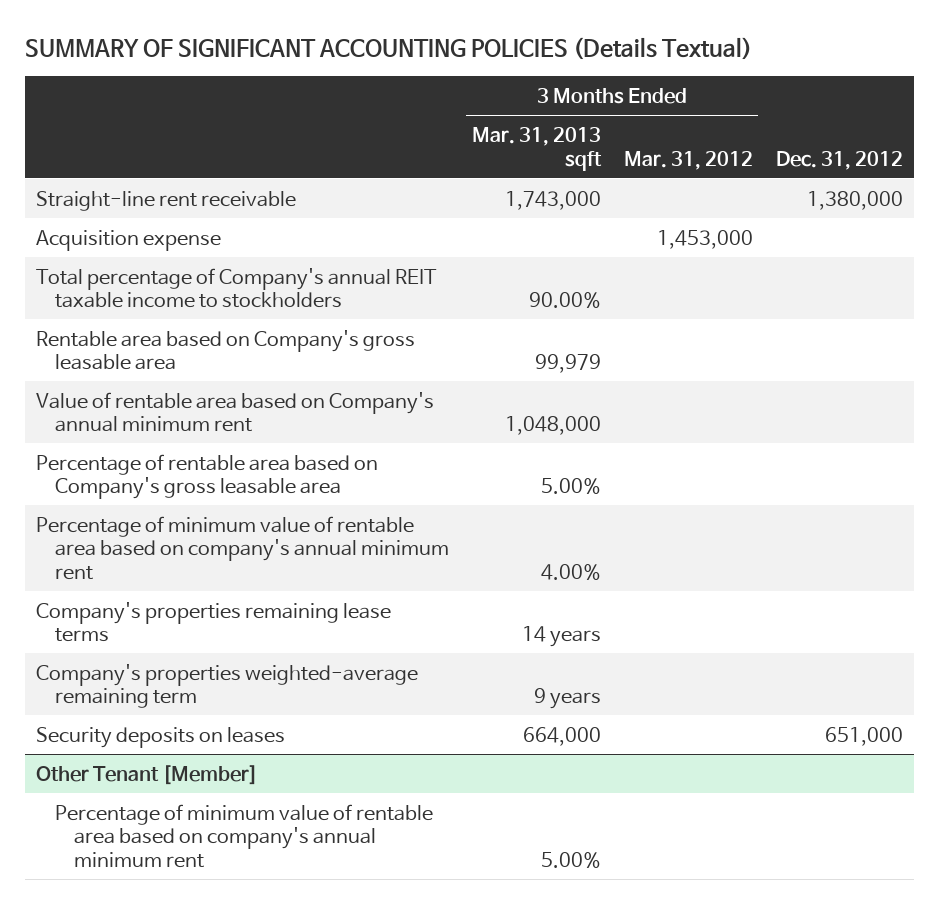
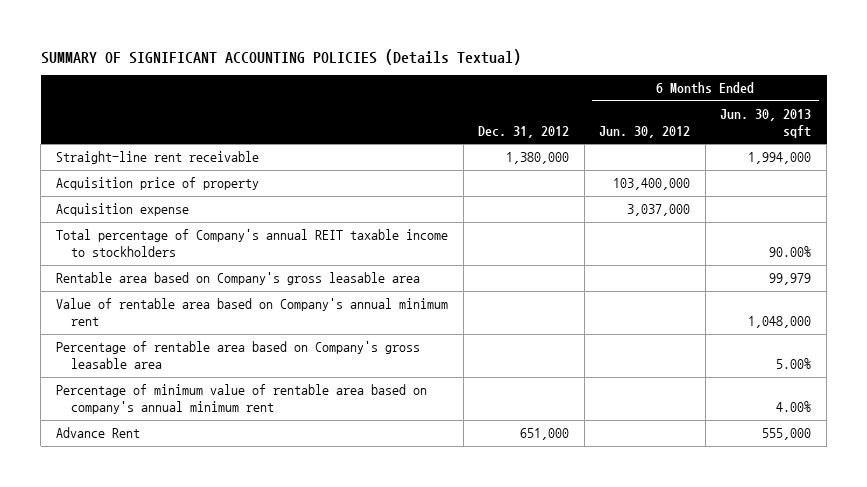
- | 3 Months Ended Mar. 31, 2013 sqft | 3 Months Ended Mar. 31, 2012 | Dec. 31, 2012
+ | Dec. 31, 2012 | 6 Months Ended Jun. 30, 2012 | 6 Months Ended Jun. 30, 2013 sqft
+ Acquisition price of property | | 103,400,000 |
- Company's properties remaining lease terms | 14 years | |
- Company's properties weighted-average remaining term | 9 years | |
- Security deposits on leases | 664,000 | | 651,000
- Other Tenant [Member]
- Percentage of minimum value of rentable area based on company's annual minimum rent | 5.00% | |
+ Advance Rent | 651,000 | | 555,000

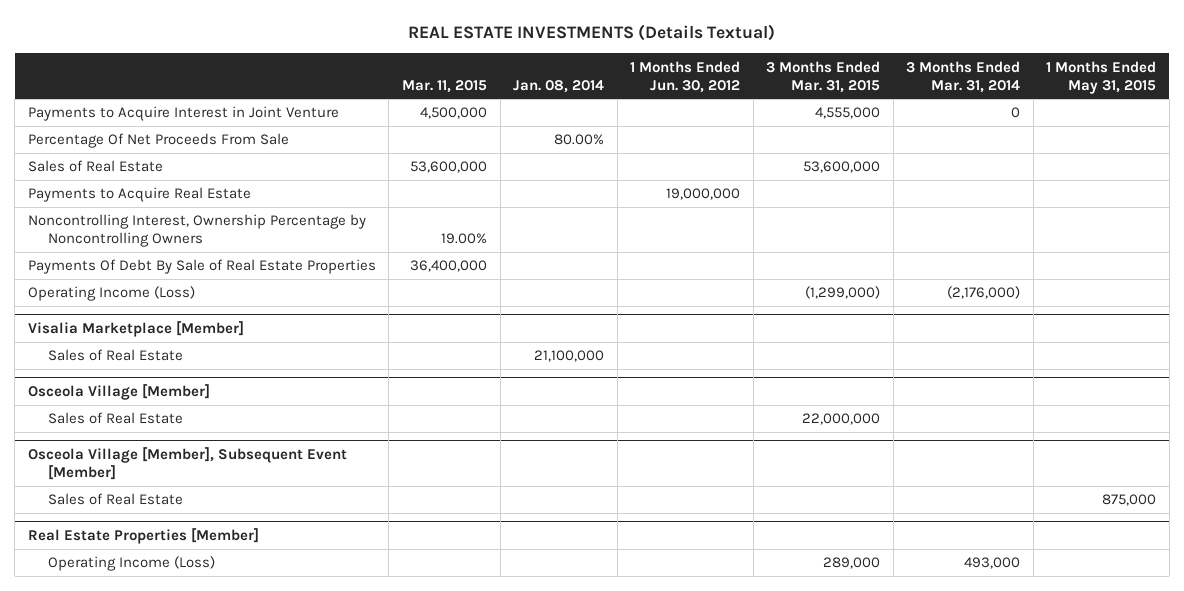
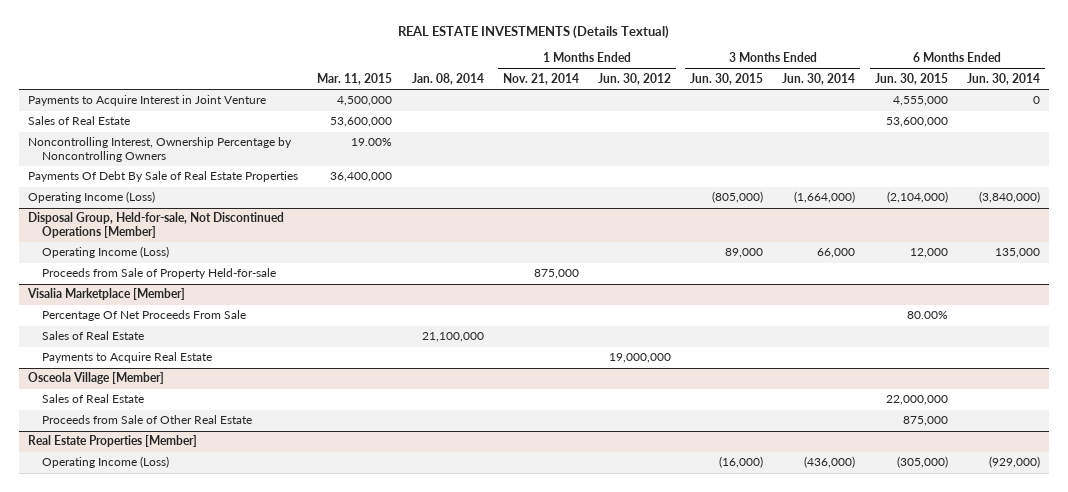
- | Mar. 11, 2015 | Jan. 08, 2014 | 1 Months Ended Jun. 30, 2012 | 3 Months Ended Mar. 31, 2015 | 3 Months Ended Mar. 31, 2014 | 1 Months Ended May 31, 2015
+ | Mar. 11, 2015 | Jan. 08, 2014 | 1 Months Ended Nov. 21, 2014 | 1 Months Ended Jun. 30, 2012 | 3 Months Ended Jun. 30, 2015 | 3 Months Ended Jun. 30, 2014 | 6 Months Ended Jun. 30, 2015 | 6 Months Ended Jun. 30, 2014
- Percentage Of Net Proceeds From Sale | | 80.00% | | | |
- Payments to Acquire Real Estate | | | 19,000,000 | | |
+ Disposal Group, Held-for-sale, Not Discontinued Operations [Member]
+ Operating Income (Loss) | | | | | 89,000 | 66,000 | 12,000 | 135,000
+ Proceeds from Sale of Property Held-for-sale | | | 875,000 | | | | |
@ Visalia Marketplace [Member]
+ Percentage Of Net Proceeds From Sale | | | | | | | 80.00% |
+ Payments to Acquire Real Estate | | | | 19,000,000 | | | |
- Osceola Village [Member], Subsequent Event [Member]
- Sales of Real Estate | | | | | | 875,000
@ Osceola Village [Member]
+ Proceeds from Sale of Other Real Estate | | | | | | | 875,000 |

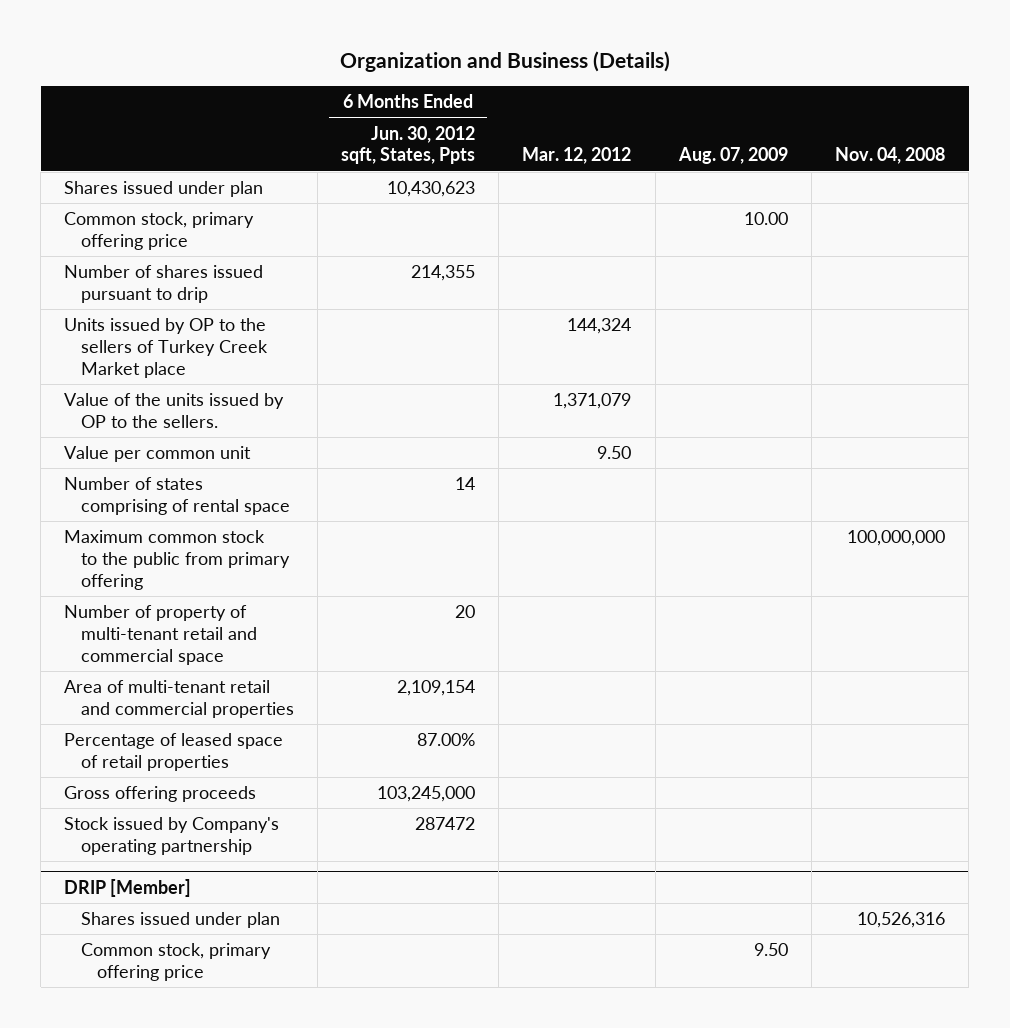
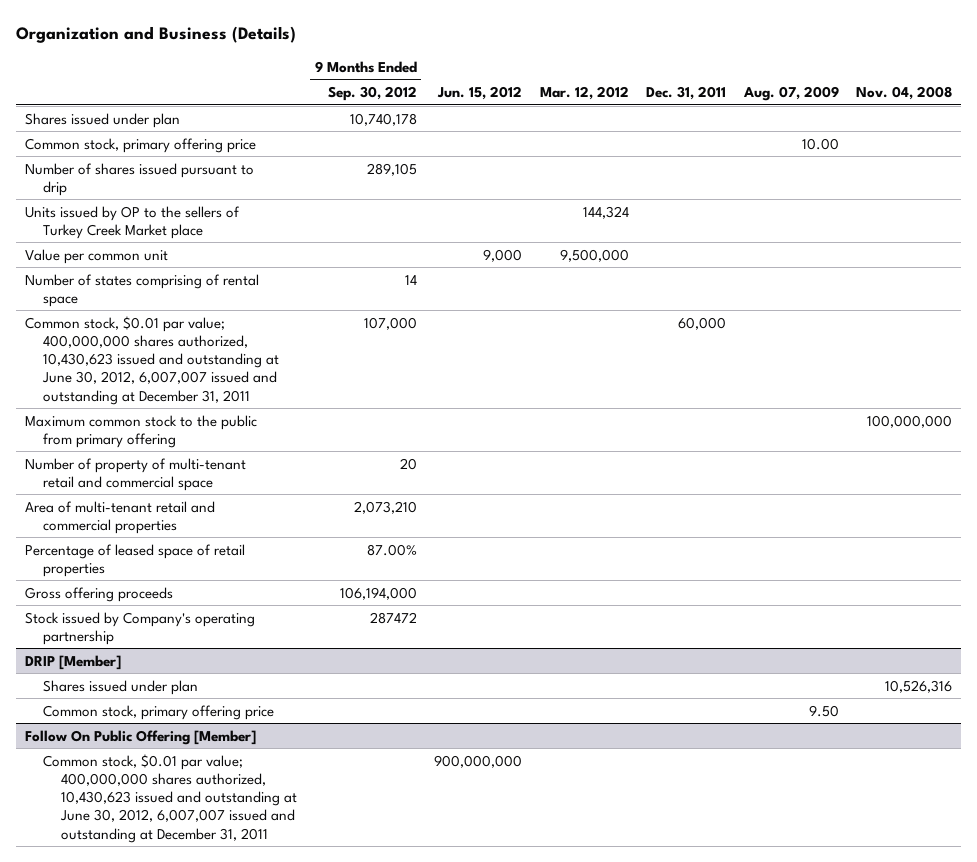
- | 6 Months Ended Jun. 30, 2012 sqft, States, Ppts | Mar. 12, 2012 | Aug. 07, 2009 | Nov. 04, 2008
+ | 9 Months Ended Sep. 30, 2012 | Jun. 15, 2012 | Mar. 12, 2012 | Dec. 31, 2011 | Aug. 07, 2009 | Nov. 04, 2008
- Value of the units issued by OP to the sellers. | | 1,371,079 | |
- Value per common unit | | 9.50 | |
+ Value per common unit | | 9,000 | 9,500,000 | | |
+ Common stock, $0.01 par value; 400,000,000 shares authorized, 10,430,623 issued and outstanding at June 30, 2012, 6,007,007 issued and outstanding at December 31, 2011 | 107,000 | | | 60,000 | |
+ Follow On Public Offering [Member]
+ Common stock, $0.01 par value; 400,000,000 shares authorized, 10,430,623 issued and outstanding at June 30, 2012, 6,007,007 issued and outstanding at December 31, 2011 | | 900,000,000 | | | |

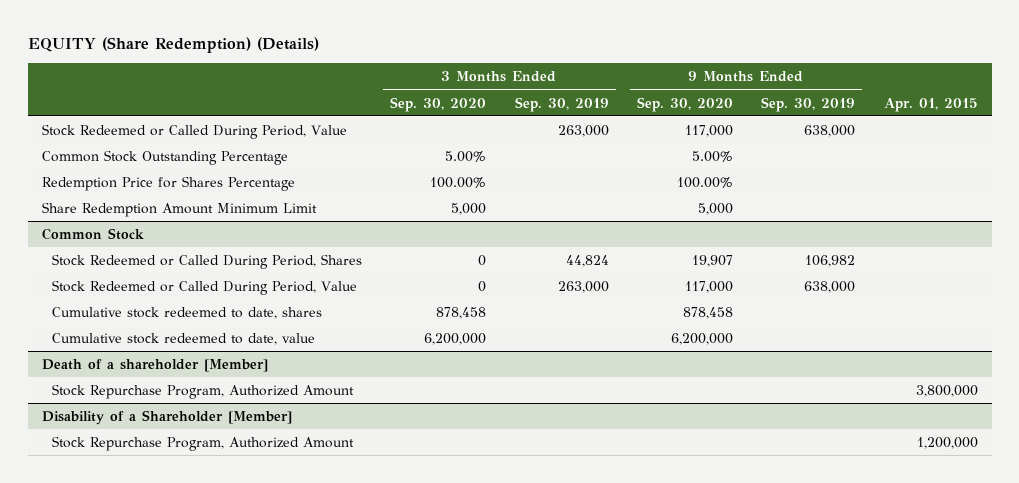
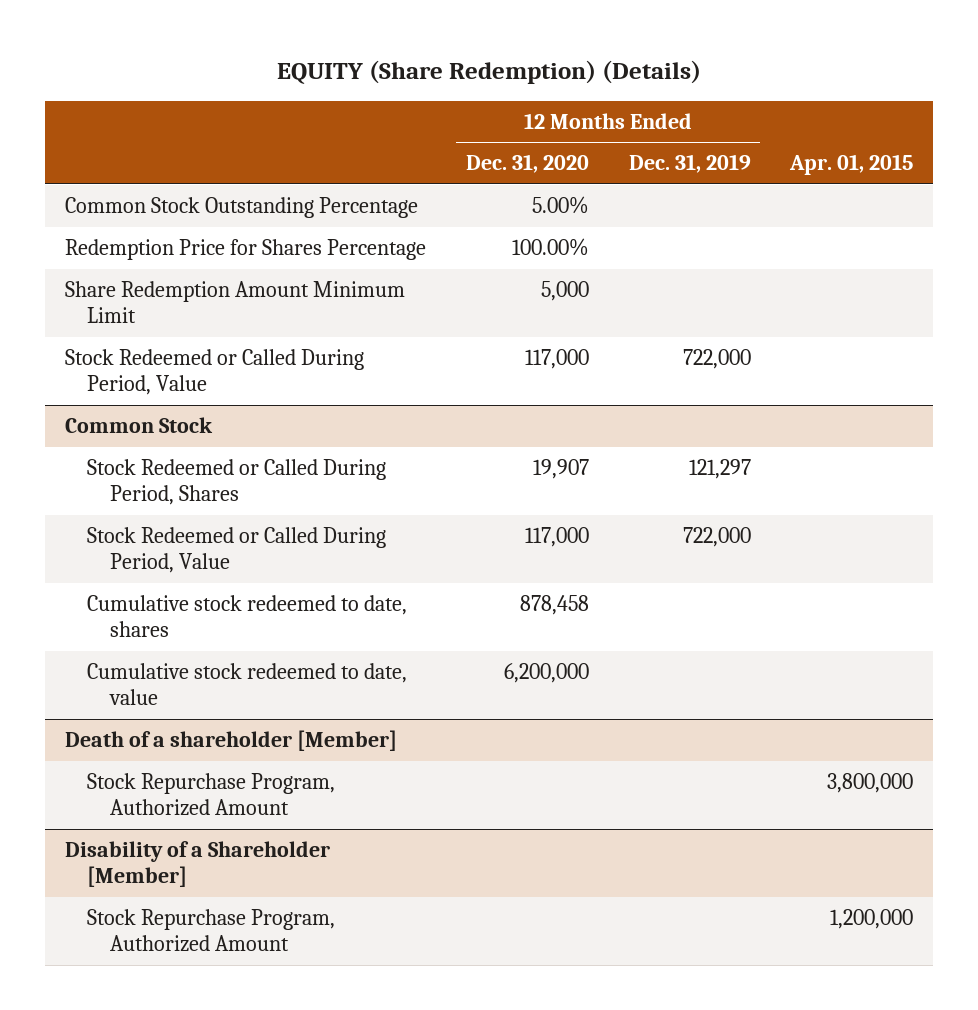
- | 3 Months Ended Sep. 30, 2020 | 3 Months Ended Sep. 30, 2019 | 9 Months Ended Sep. 30, 2020 | 9 Months Ended Sep. 30, 2019 | Apr. 01, 2015
+ | 12 Months Ended Dec. 31, 2020 | 12 Months Ended Dec. 31, 2019 | Apr. 01, 2015
moved down: Stock Redeemed or Called During Period, Value | 117,000 | 722,000 |

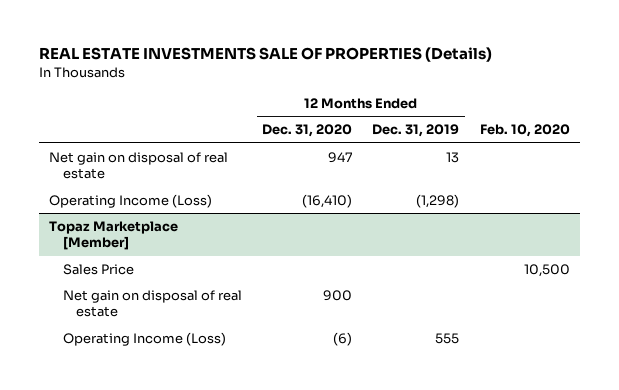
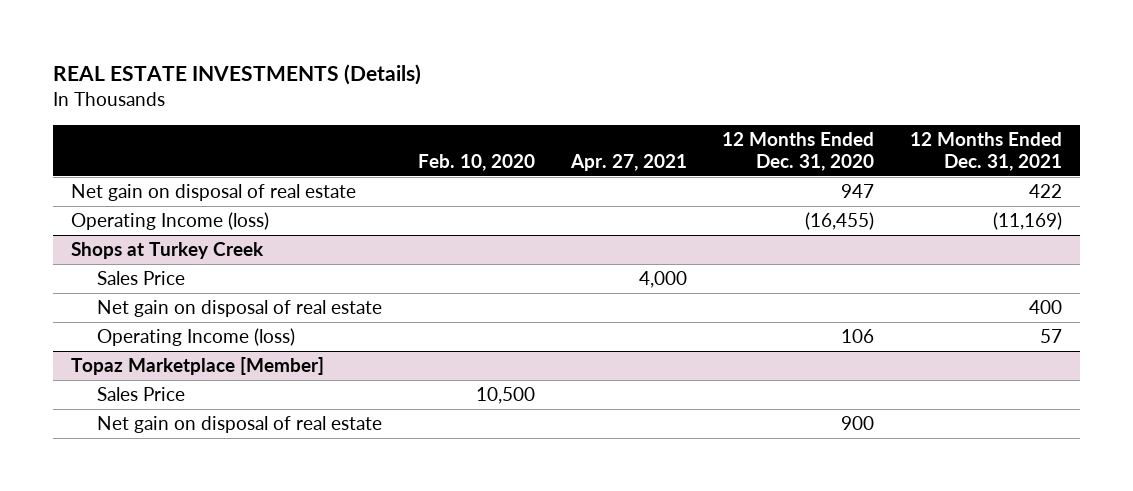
- REAL ESTATE INVESTMENTS SALE OF PROPERTIES (Details)
+ REAL ESTATE INVESTMENTS (Details)
- | 12 Months Ended Dec. 31, 2020 | 12 Months Ended Dec. 31, 2019 | Feb. 10, 2020
+ | Feb. 10, 2020 | Apr. 27, 2021 | 12 Months Ended Dec. 31, 2020 | 12 Months Ended Dec. 31, 2021
- Operating Income (Loss) | (16,410) | (1,298) |
+ Operating Income (loss) | | | (16,455) | (11,169)
+ Shops at Turkey Creek
+ Sales Price | | 4,000 | |
+ Net gain on disposal of real estate | | | | 400
+ Operating Income (loss) | | | 106 | 57
@ Topaz Marketplace [Member]
- Operating Income (Loss) | (6) | 555 |

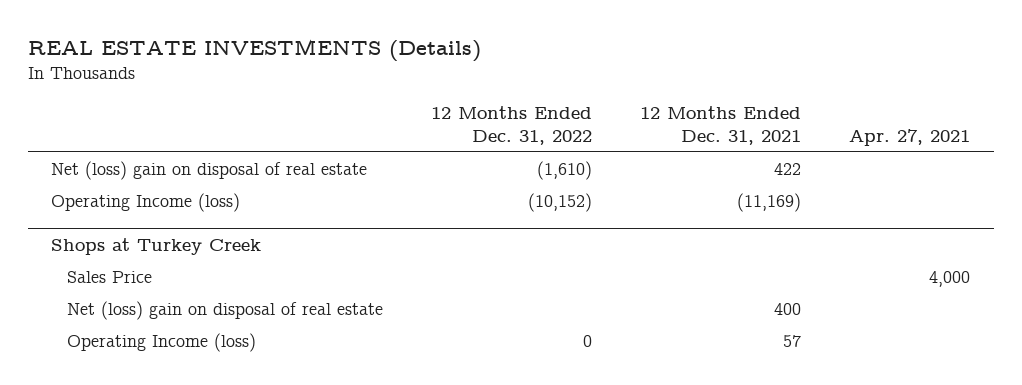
- | Feb. 10, 2020 | Apr. 27, 2021 | 12 Months Ended Dec. 31, 2020 | 12 Months Ended Dec. 31, 2021
+ | 12 Months Ended Dec. 31, 2022 | 12 Months Ended Dec. 31, 2021 | Apr. 27, 2021
- Net gain on disposal of real estate | | | 947 | 422
+ Net (loss) gain on disposal of real estate | (1,610) | 422 |
@ Shops at Turkey Creek
- Net gain on disposal of real estate | | | | 400
+ Net (loss) gain on disposal of real estate | | 400 |
- Topaz Marketplace [Member]
- Sales Price | 10,500 | | |
- Net gain on disposal of real estate | | | 900 |

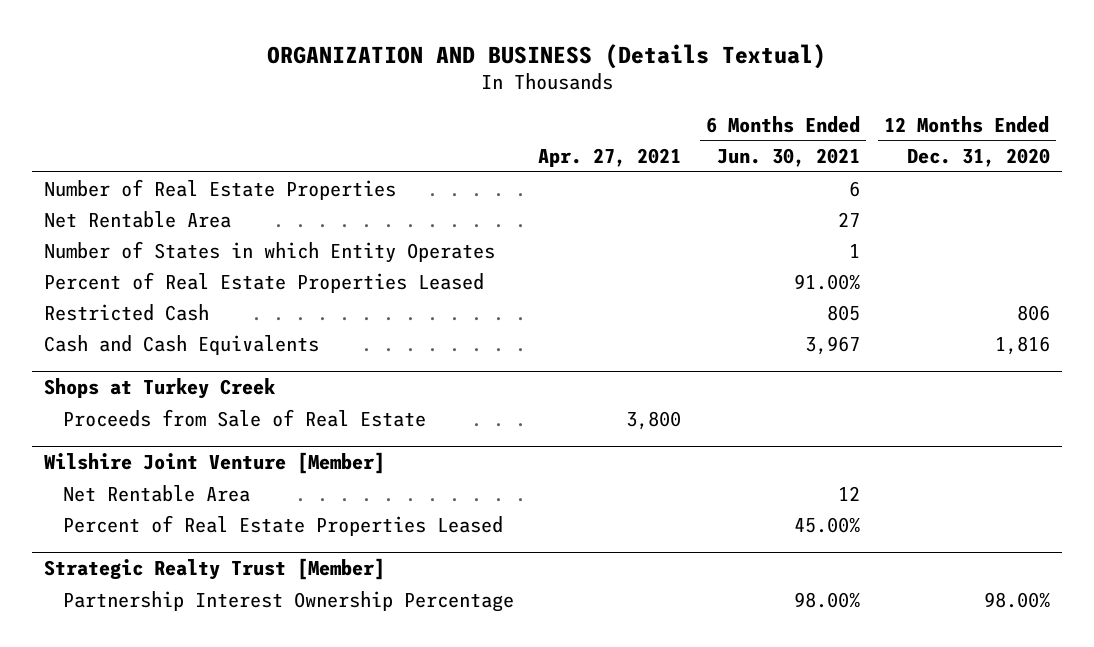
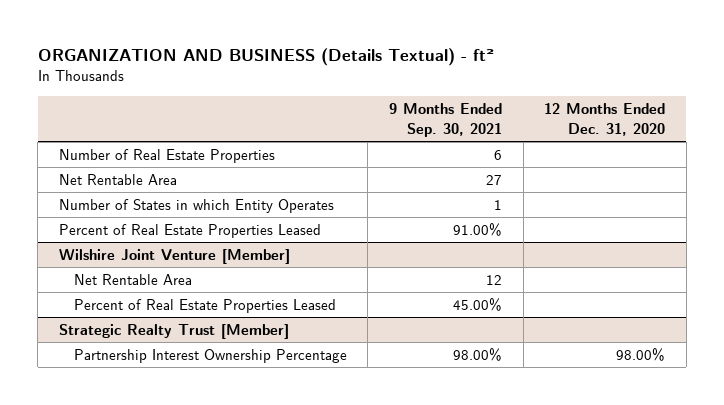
- ORGANIZATION AND BUSINESS (Details Textual)
+ ORGANIZATION AND BUSINESS (Details Textual) - ft²
- | Apr. 27, 2021 | 6 Months Ended Jun. 30, 2021 | 12 Months Ended Dec. 31, 2020
+ | 9 Months Ended Sep. 30, 2021 | 12 Months Ended Dec. 31, 2020
- Restricted Cash | | 805 | 806
- Cash and Cash Equivalents | | 3,967 | 1,816
- Shops at Turkey Creek
- Proceeds from Sale of Real Estate | 3,800 | |

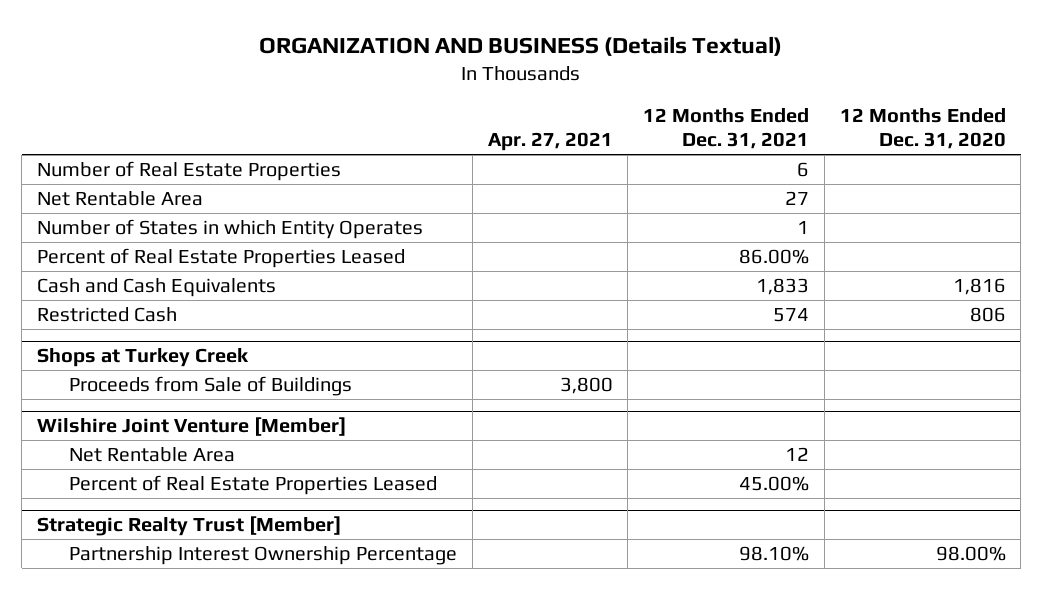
- ORGANIZATION AND BUSINESS (Details Textual) - ft²
+ ORGANIZATION AND BUSINESS (Details Textual)
- | 9 Months Ended Sep. 30, 2021 | 12 Months Ended Dec. 31, 2020
+ | Apr. 27, 2021 | 12 Months Ended Dec. 31, 2021 | 12 Months Ended Dec. 31, 2020
+ Cash and Cash Equivalents | | 1,833 | 1,816
+ Restricted Cash | | 574 | 806
+ Shops at Turkey Creek
+ Proceeds from Sale of Buildings | 3,800 | |

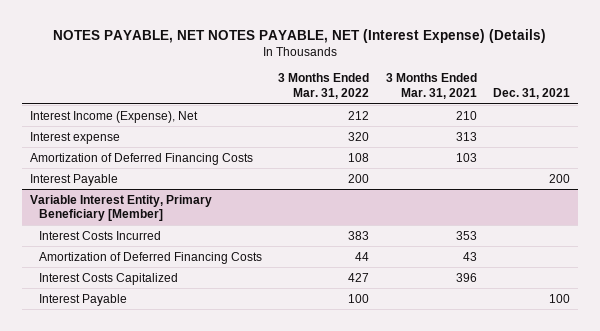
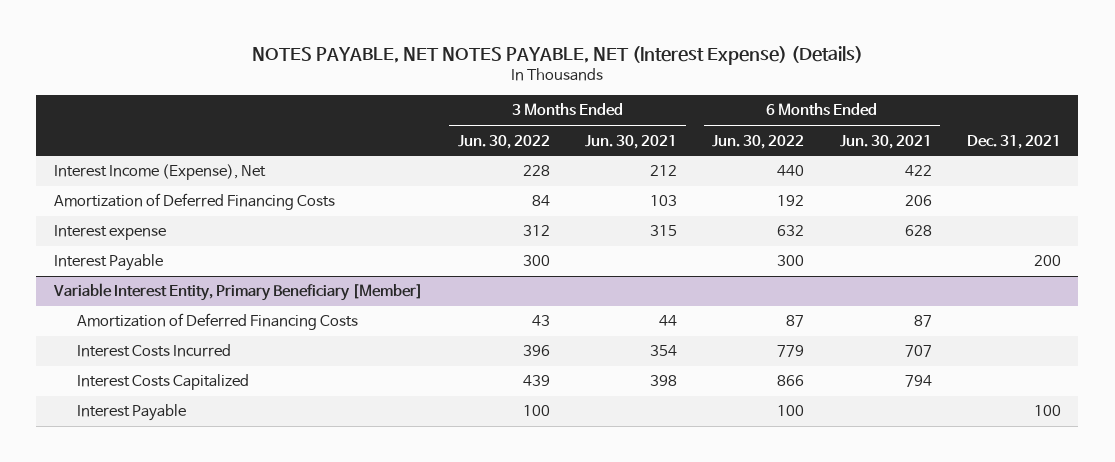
- | 3 Months Ended Mar. 31, 2022 | 3 Months Ended Mar. 31, 2021 | Dec. 31, 2021
+ | 3 Months Ended Jun. 30, 2022 | 3 Months Ended Jun. 30, 2021 | 6 Months Ended Jun. 30, 2022 | 6 Months Ended Jun. 30, 2021 | Dec. 31, 2021
moved down: Interest expense | 312 | 315 | 632 | 628 |
@ Variable Interest Entity, Primary Beneficiary [Member]
moved down: Interest Costs Incurred | 396 | 354 | 779 | 707 |

